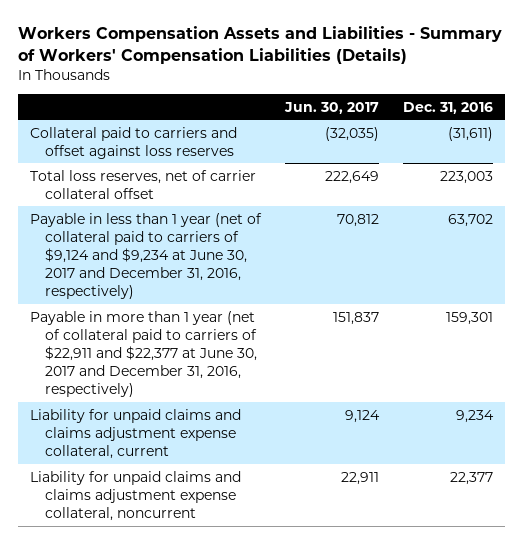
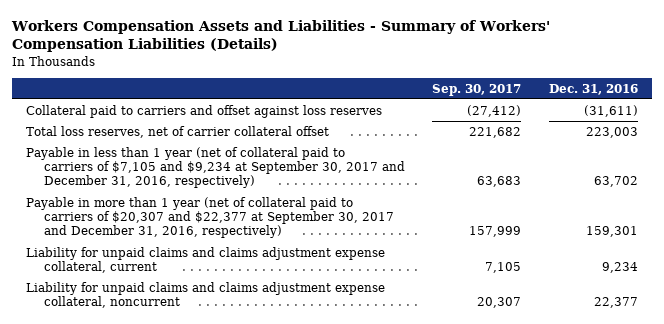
- | Jun. 30, 2017 | Dec. 31, 2016
+ | Sep. 30, 2017 | Dec. 31, 2016
- Payable in less than 1 year (net of collateral paid to carriers of $9,124 and $9,234 at June 30, 2017 and December 31, 2016, respectively) | 70,812 | 63,702
- Payable in more than 1 year (net of collateral paid to carriers of $22,911 and $22,377 at June 30, 2017 and December 31, 2016, respectively) | 151,837 | 159,301
+ Payable in less than 1 year (net of collateral paid to carriers of $7,105 and $9,234 at September 30, 2017 and December 31, 2016, respectively) | 63,683 | 63,702
+ Payable in more than 1 year (net of collateral paid to carriers of $20,307 and $22,377 at September 30, 2017 and December 31, 2016, respectively) | 157,999 | 159,301

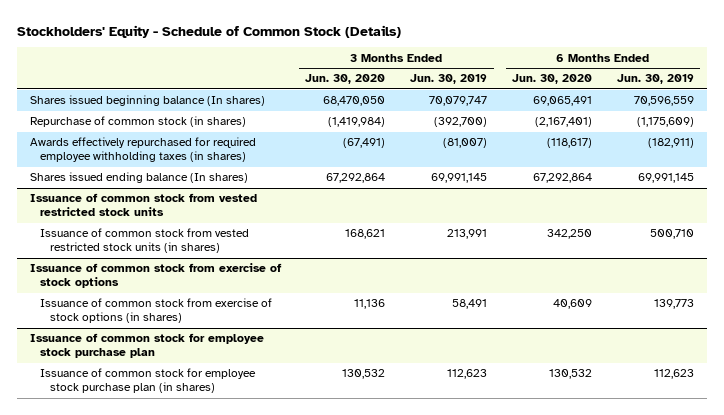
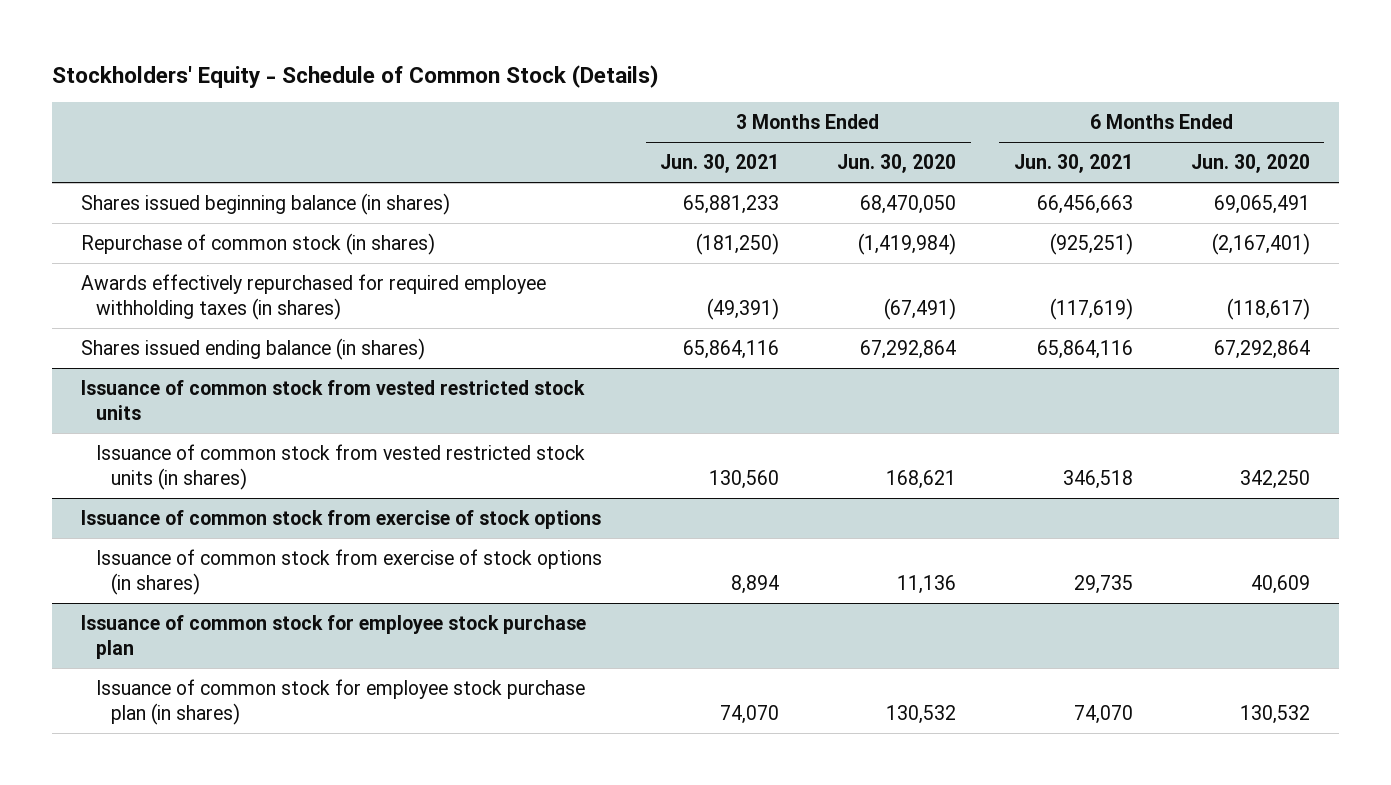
- | 3 Months Ended Jun. 30, 2020 | 3 Months Ended Jun. 30, 2019 | 6 Months Ended Jun. 30, 2020 | 6 Months Ended Jun. 30, 2019
+ | 3 Months Ended Jun. 30, 2021 | 3 Months Ended Jun. 30, 2020 | 6 Months Ended Jun. 30, 2021 | 6 Months Ended Jun. 30, 2020
- Shares issued beginning balance (In shares) | 68,470,050 | 70,079,747 | 69,065,491 | 70,596,559
+ Shares issued beginning balance (in shares) | 65,881,233 | 68,470,050 | 66,456,663 | 69,065,491
- Shares issued ending balance (In shares) | 67,292,864 | 69,991,145 | 67,292,864 | 69,991,145
+ Shares issued ending balance (in shares) | 65,864,116 | 67,292,864 | 65,864,116 | 67,292,864

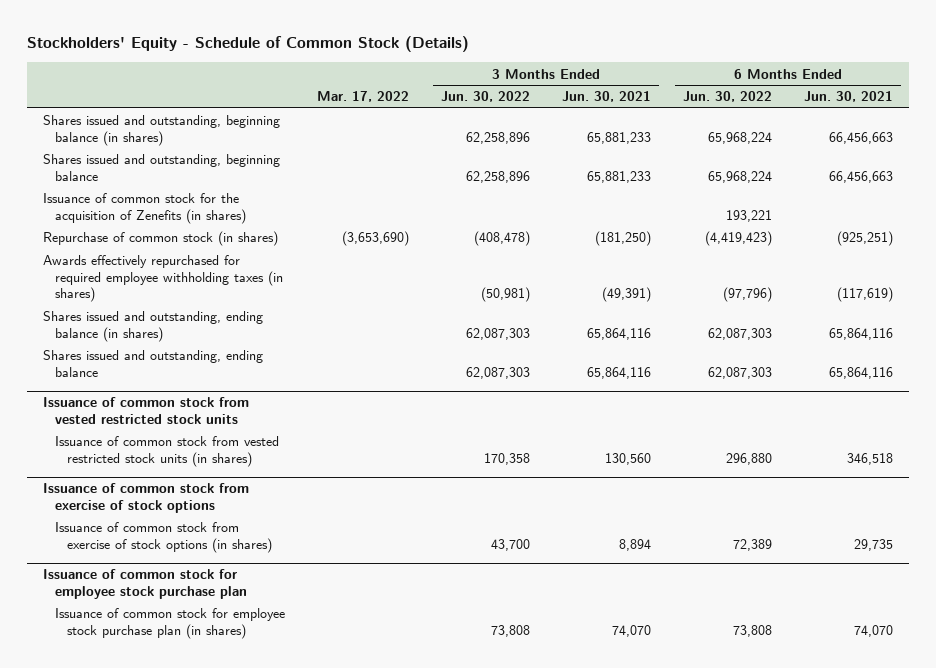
- | 3 Months Ended Jun. 30, 2021 | 3 Months Ended Jun. 30, 2020 | 6 Months Ended Jun. 30, 2021 | 6 Months Ended Jun. 30, 2020
+ | Mar. 17, 2022 | 3 Months Ended Jun. 30, 2022 | 3 Months Ended Jun. 30, 2021 | 6 Months Ended Jun. 30, 2022 | 6 Months Ended Jun. 30, 2021
- Shares issued beginning balance (in shares) | 65,881,233 | 68,470,050 | 66,456,663 | 69,065,491
+ Shares issued and outstanding, beginning balance (in shares) | | 62,258,896 | 65,881,233 | 65,968,224 | 66,456,663
+ Shares issued and outstanding, beginning balance | | 62,258,896 | 65,881,233 | 65,968,224 | 66,456,663
+ Issuance of common stock for the acquisition of Zenefits (in shares) | | | | 193,221 |
- Shares issued ending balance (in shares) | 65,864,116 | 67,292,864 | 65,864,116 | 67,292,864
+ Shares issued and outstanding, ending balance (in shares) | | 62,087,303 | 65,864,116 | 62,087,303 | 65,864,116
+ Shares issued and outstanding, ending balance | | 62,087,303 | 65,864,116 | 62,087,303 | 65,864,116

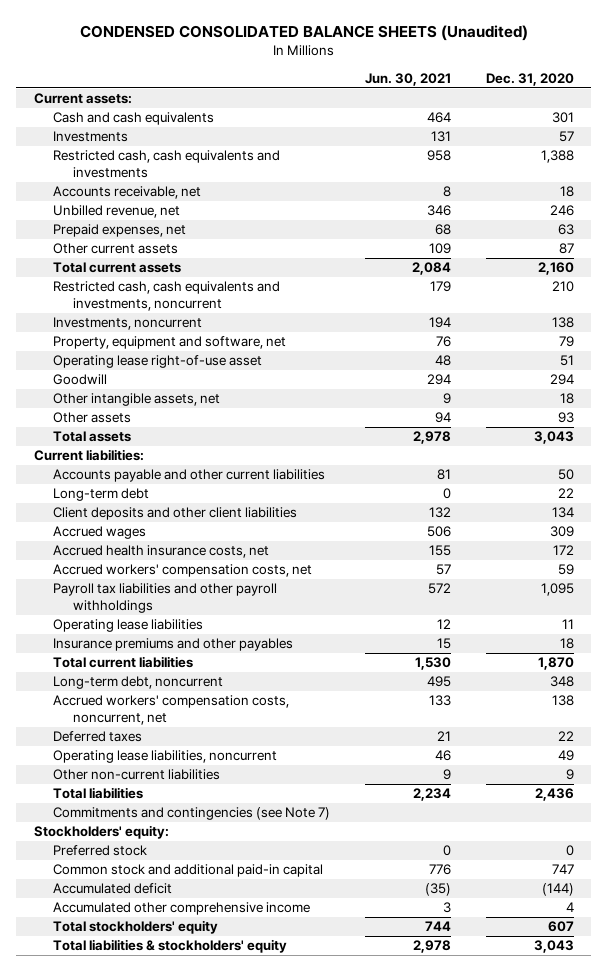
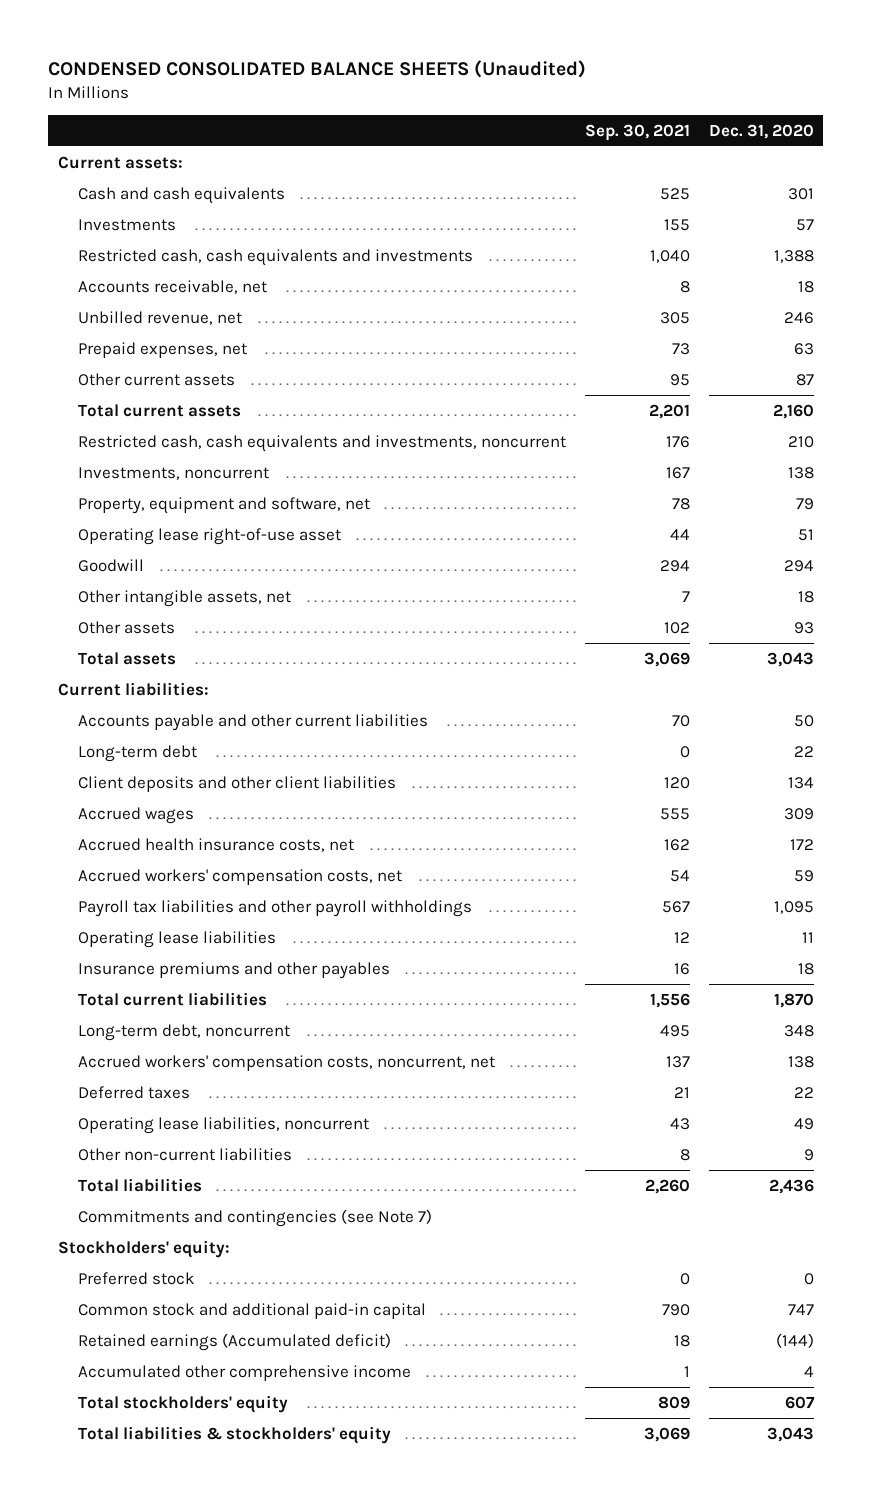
- | Jun. 30, 2021 | Dec. 31, 2020
+ | Sep. 30, 2021 | Dec. 31, 2020
- Accumulated deficit | (35) | (144)
+ Retained earnings (Accumulated deficit) | 18 | (144)

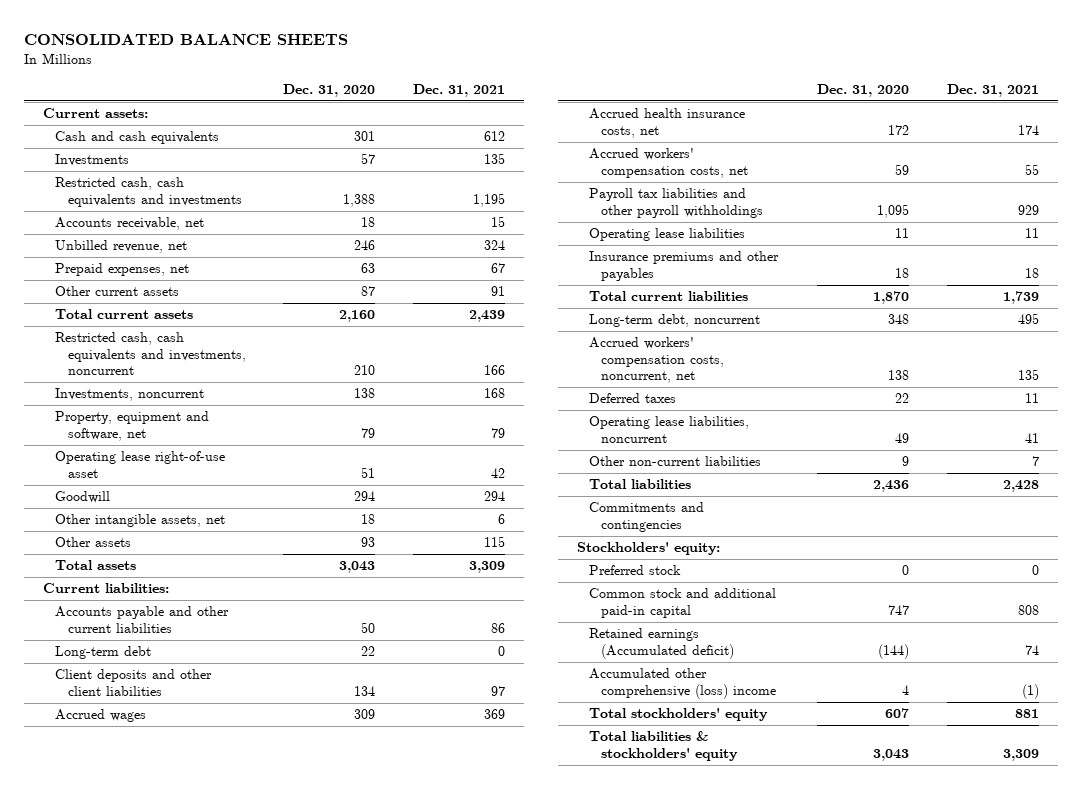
- CONDENSED CONSOLIDATED BALANCE SHEETS (Unaudited)
+ CONSOLIDATED BALANCE SHEETS
- | Sep. 30, 2021 | Dec. 31, 2020
+ | Dec. 31, 2020 | Dec. 31, 2021
- Commitments and contingencies (see Note 7)
+ Commitments and contingencies
- Accumulated other comprehensive income | 1 | 4
+ Accumulated other comprehensive (loss) income | 4 | (1)

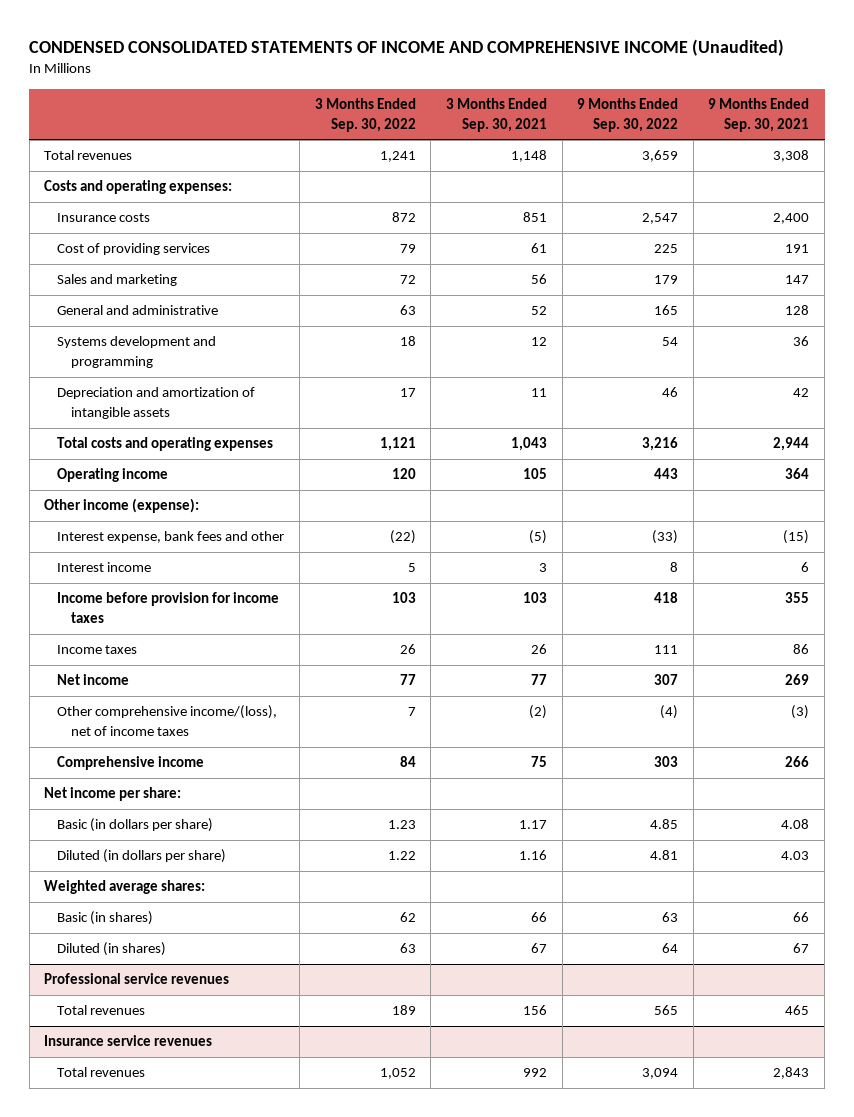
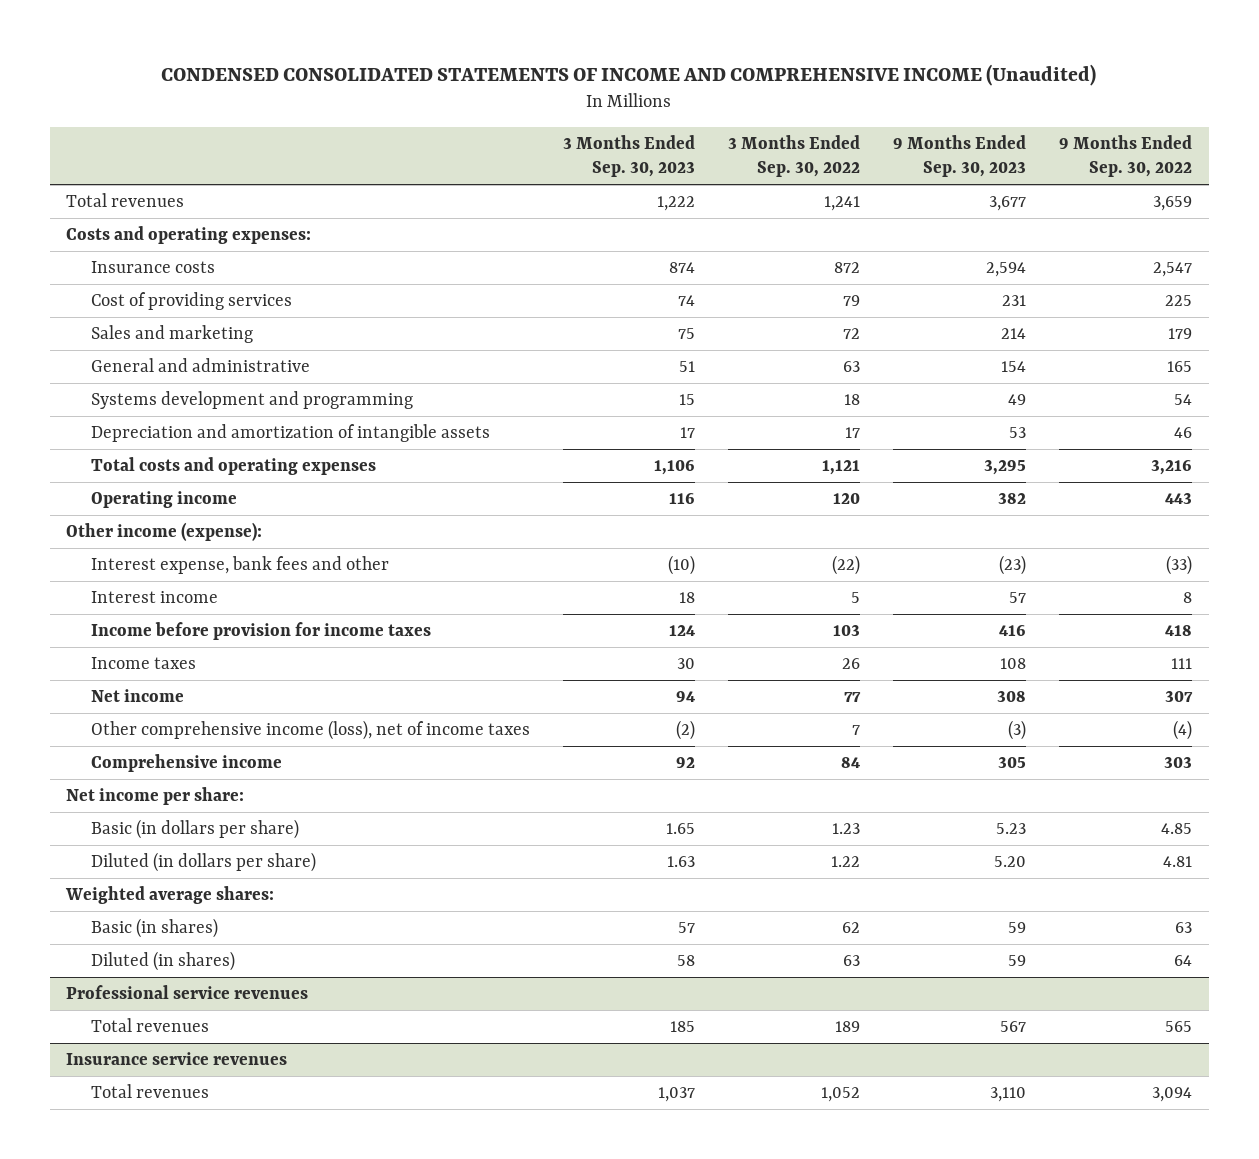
- | 3 Months Ended Sep. 30, 2022 | 3 Months Ended Sep. 30, 2021 | 9 Months Ended Sep. 30, 2022 | 9 Months Ended Sep. 30, 2021
+ | 3 Months Ended Sep. 30, 2023 | 3 Months Ended Sep. 30, 2022 | 9 Months Ended Sep. 30, 2023 | 9 Months Ended Sep. 30, 2022
- Other comprehensive income/(loss), net of income taxes | 7 | (2) | (4) | (3)
+ Other comprehensive income (loss), net of income taxes | (2) | 7 | (3) | (4)

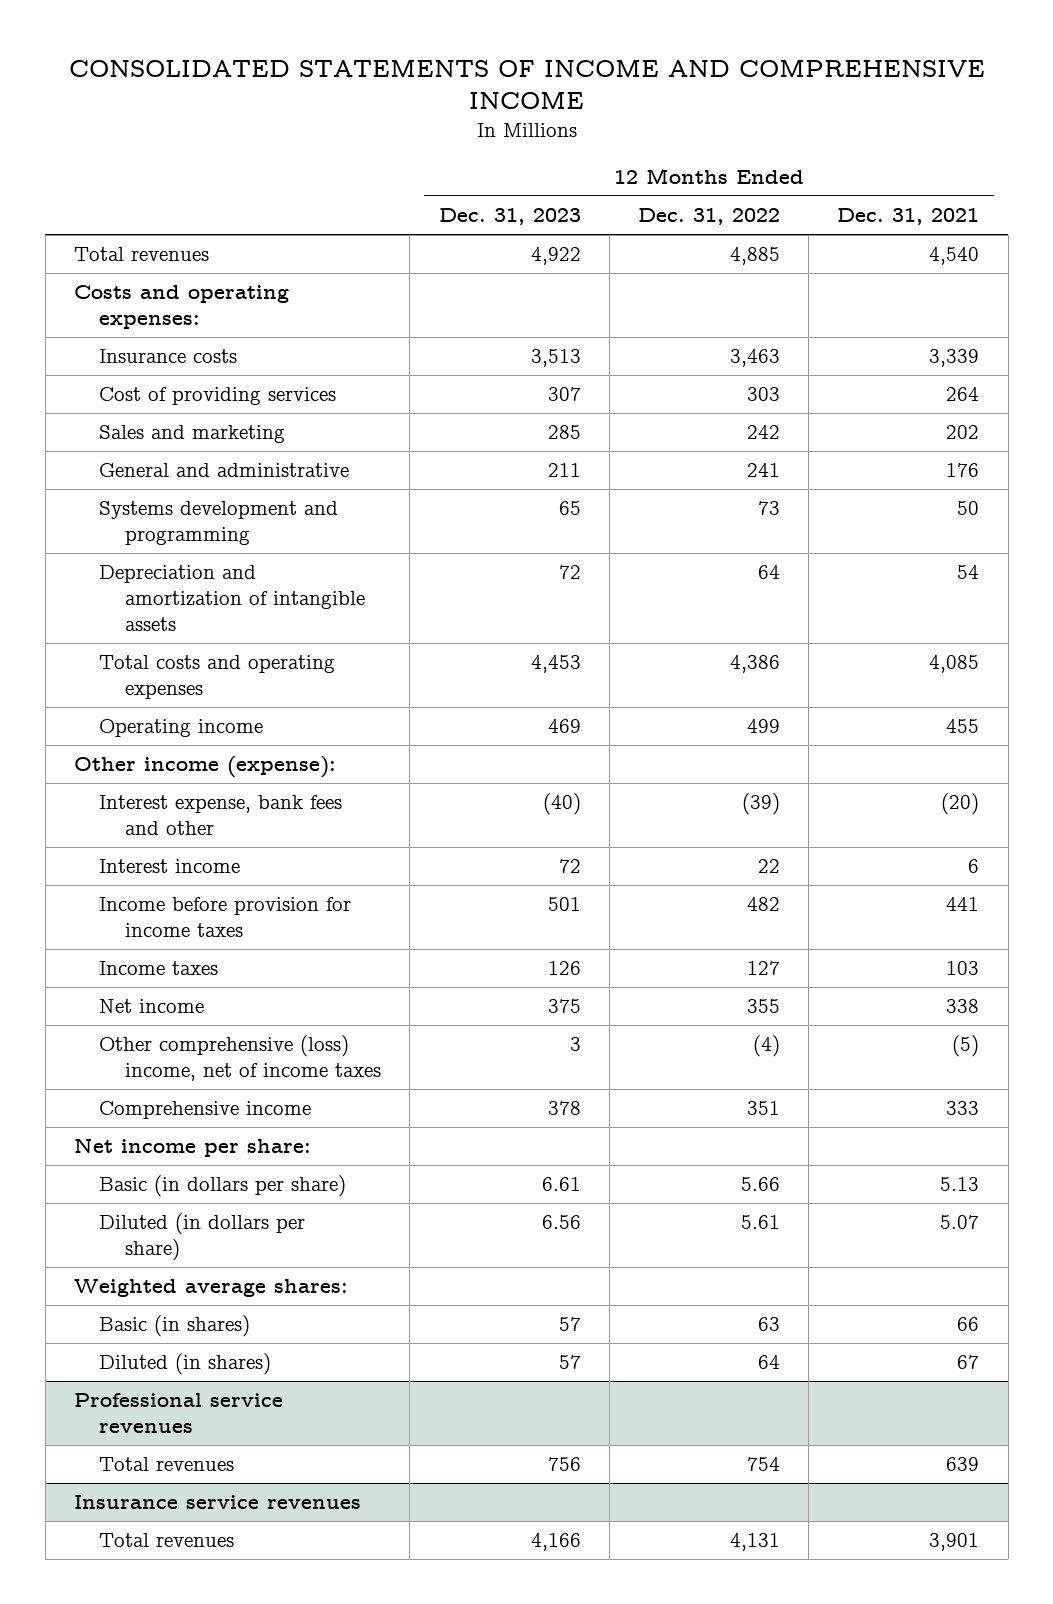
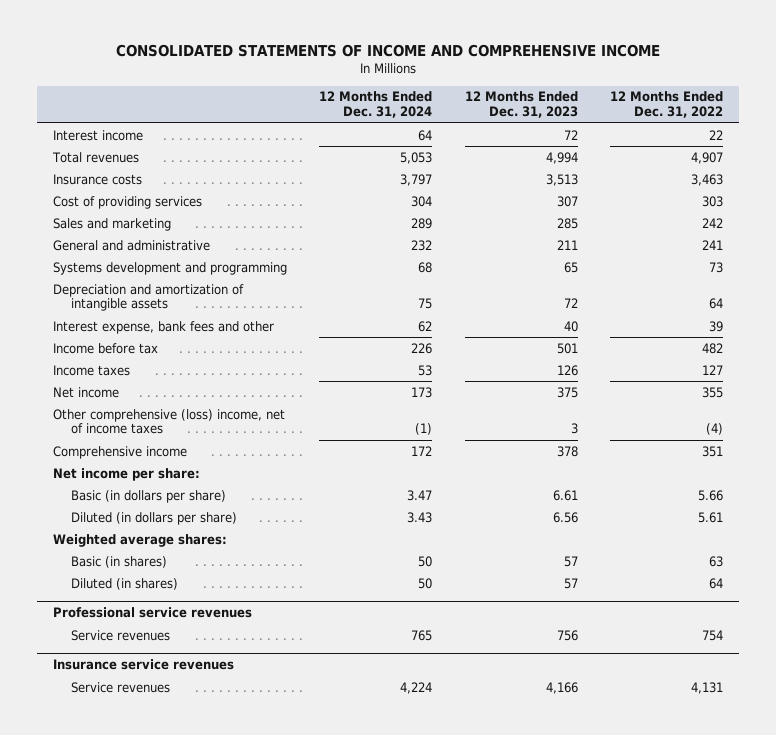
- | 12 Months Ended Dec. 31, 2023 | 12 Months Ended Dec. 31, 2022 | 12 Months Ended Dec. 31, 2021
+ | 12 Months Ended Dec. 31, 2024 | 12 Months Ended Dec. 31, 2023 | 12 Months Ended Dec. 31, 2022
- Total revenues | 4,922 | 4,885 | 4,540
- Costs and operating expenses:
moved up: Interest income | 64 | 72 | 22
+ Total revenues | 5,053 | 4,994 | 4,907
- Total costs and operating expenses | 4,453 | 4,386 | 4,085
- Operating income | 469 | 499 | 455
- Other income (expense):
- Interest expense, bank fees and other | (40) | (39) | (20)
- Income before provision for income taxes | 501 | 482 | 441
+ Interest expense, bank fees and other | 62 | 40 | 39
+ Income before tax | 226 | 501 | 482
@ Professional service revenues
- Total revenues | 756 | 754 | 639
+ Service revenues | 765 | 756 | 754
@ Insurance service revenues
- Total revenues | 4,166 | 4,131 | 3,901
+ Service revenues | 4,224 | 4,166 | 4,131

